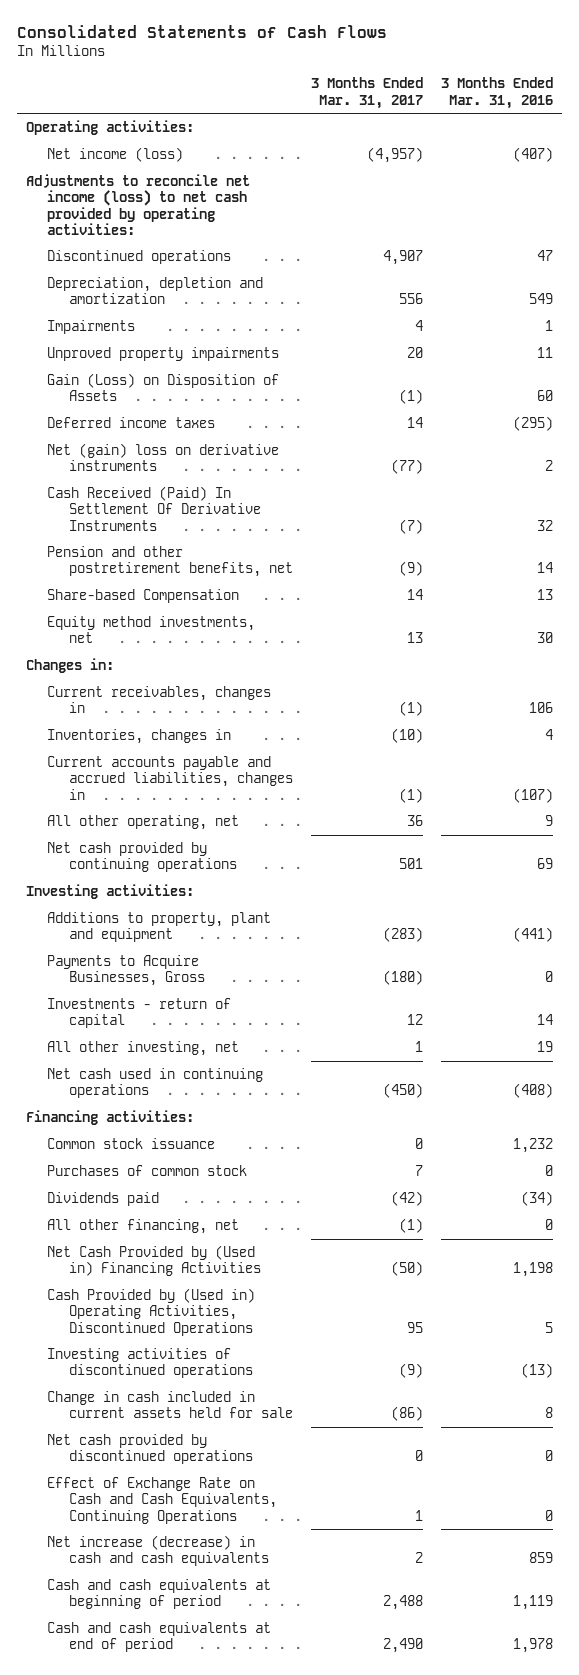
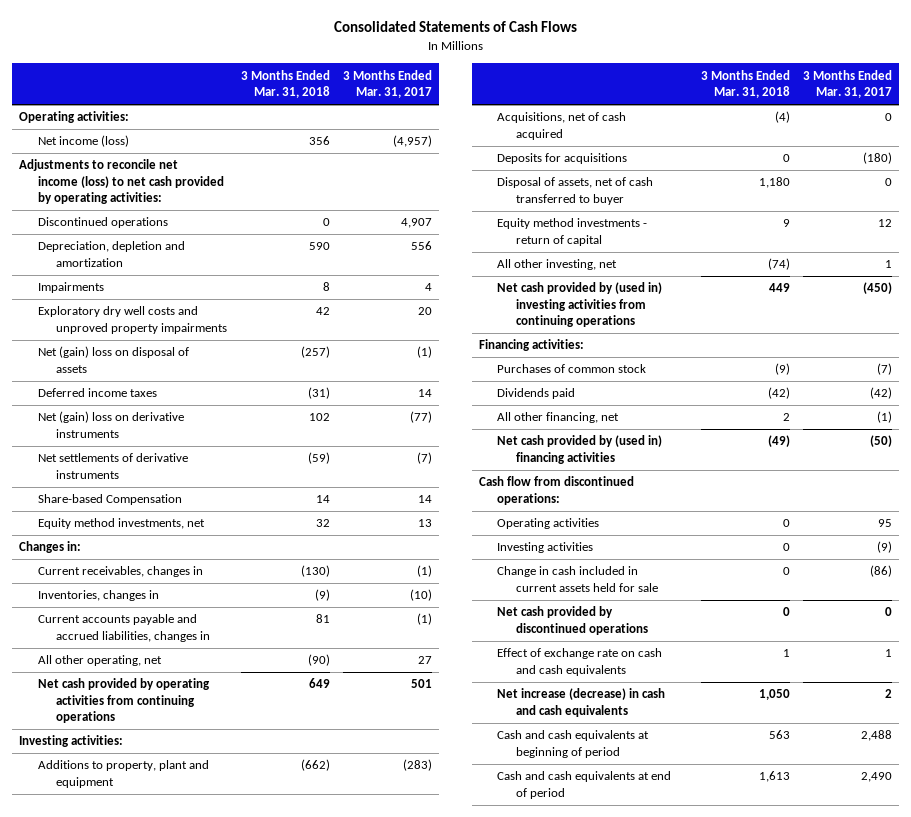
- | 3 Months Ended Mar. 31, 2017 | 3 Months Ended Mar. 31, 2016
+ | 3 Months Ended Mar. 31, 2018 | 3 Months Ended Mar. 31, 2017
- Unproved property impairments | 20 | 11
- Gain (Loss) on Disposition of Assets | (1) | 60
+ Exploratory dry well costs and unproved property impairments | 42 | 20
+ Net (gain) loss on disposal of assets | (257) | (1)
- Cash Received (Paid) In Settlement Of Derivative Instruments | (7) | 32
- Pension and other postretirement benefits, net | (9) | 14
+ Net settlements of derivative instruments | (59) | (7)
- All other operating, net | 36 | 9
- Net cash provided by continuing operations | 501 | 69
+ All other operating, net | (90) | 27
+ Net cash provided by operating activities from continuing operations | 649 | 501
- Payments to Acquire Businesses, Gross | (180) | 0
- Investments - return of capital | 12 | 14
+ Acquisitions, net of cash acquired | (4) | 0
+ Deposits for acquisitions | 0 | (180)
+ Disposal of assets, net of cash transferred to buyer | 1,180 | 0
+ Equity method investments - return of capital | 9 | 12
- Net cash used in continuing operations | (450) | (408)
+ Net cash provided by (used in) investing activities from continuing operations | 449 | (450)
- Common stock issuance | 0 | 1,232
- Purchases of common stock | 7 | 0
+ Purchases of common stock | (9) | (7)
- Net Cash Provided by (Used in) Financing Activities | (50) | 1,198
- Cash Provided by (Used in) Operating Activities, Discontinued Operations | 95 | 5
- Investing activities of discontinued operations | (9) | (13)
+ Net cash provided by (used in) financing activities | (49) | (50)
+ Cash flow from discontinued operations:
+ Operating activities | 0 | 95
+ Investing activities | 0 | (9)
- Effect of Exchange Rate on Cash and Cash Equivalents, Continuing Operations | 1 | 0
+ Effect of exchange rate on cash and cash equivalents | 1 | 1

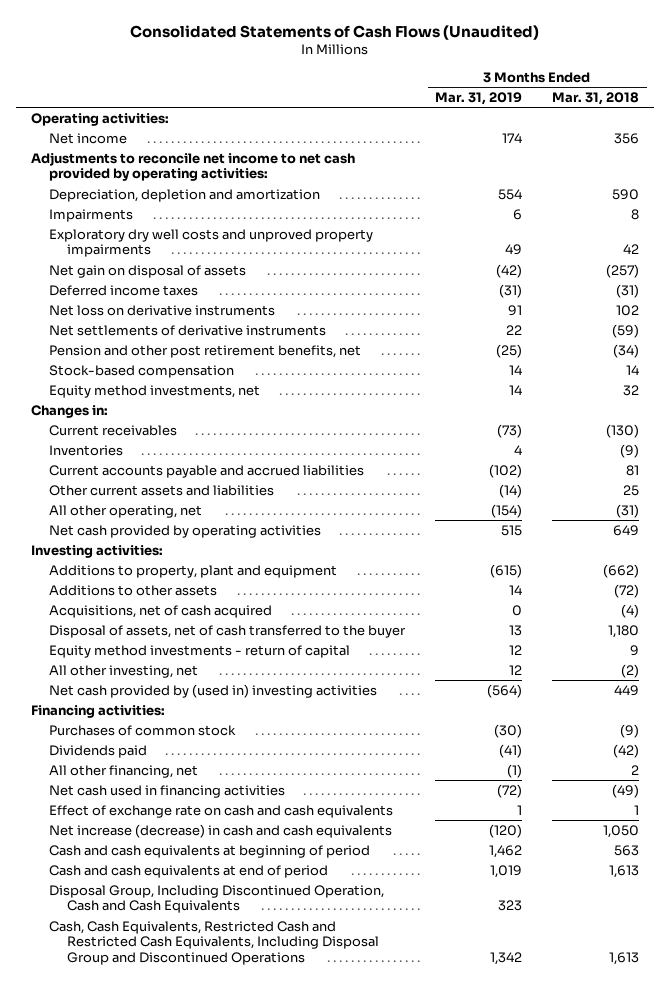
- Consolidated Statements of Cash Flows
+ Consolidated Statements of Cash Flows (Unaudited)
- | 3 Months Ended Mar. 31, 2018 | 3 Months Ended Mar. 31, 2017
+ | 3 Months Ended Mar. 31, 2019 | 3 Months Ended Mar. 31, 2018
- Net income (loss) | 356 | (4,957)
- Adjustments to reconcile net income (loss) to net cash provided by operating activities:
- Discontinued operations | 0 | 4,907
+ Net income | 174 | 356
+ Adjustments to reconcile net income to net cash provided by operating activities:
- Net (gain) loss on disposal of assets | (257) | (1)
+ Net gain on disposal of assets | (42) | (257)
- Net (gain) loss on derivative instruments | 102 | (77)
+ Net loss on derivative instruments | 91 | 102
- Share-based Compensation | 14 | 14
+ Pension and other post retirement benefits, net | (25) | (34)
+ Stock-based compensation | 14 | 14
- Current receivables, changes in | (130) | (1)
- Inventories, changes in | (9) | (10)
- Current accounts payable and accrued liabilities, changes in | 81 | (1)
- All other operating, net | (90) | 27
- Net cash provided by operating activities from continuing operations | 649 | 501
+ Current receivables | (73) | (130)
+ Inventories | 4 | (9)
+ Current accounts payable and accrued liabilities | (102) | 81
+ Other current assets and liabilities | (14) | 25
+ All other operating, net | (154) | (31)
+ Net cash provided by operating activities | 515 | 649
+ Additions to other assets | 14 | (72)
- Deposits for acquisitions | 0 | (180)
- Disposal of assets, net of cash transferred to buyer | 1,180 | 0
+ Disposal of assets, net of cash transferred to the buyer | 13 | 1,180
- All other investing, net | (74) | 1
- Net cash provided by (used in) investing activities from continuing operations | 449 | (450)
+ All other investing, net | 12 | (2)
+ Net cash provided by (used in) investing activities | (564) | 449
- Net cash provided by (used in) financing activities | (49) | (50)
- Cash flow from discontinued operations:
- Operating activities | 0 | 95
- Investing activities | 0 | (9)
- Change in cash included in current assets held for sale | 0 | (86)
- Net cash provided by discontinued operations | 0 | 0
+ Net cash used in financing activities | (72) | (49)
+ Disposal Group, Including Discontinued Operation, Cash and Cash Equivalents | 323 |
+ Cash, Cash Equivalents, Restricted Cash and Restricted Cash Equivalents, Including Disposal Group and Discontinued Operations | 1,342 | 1,613

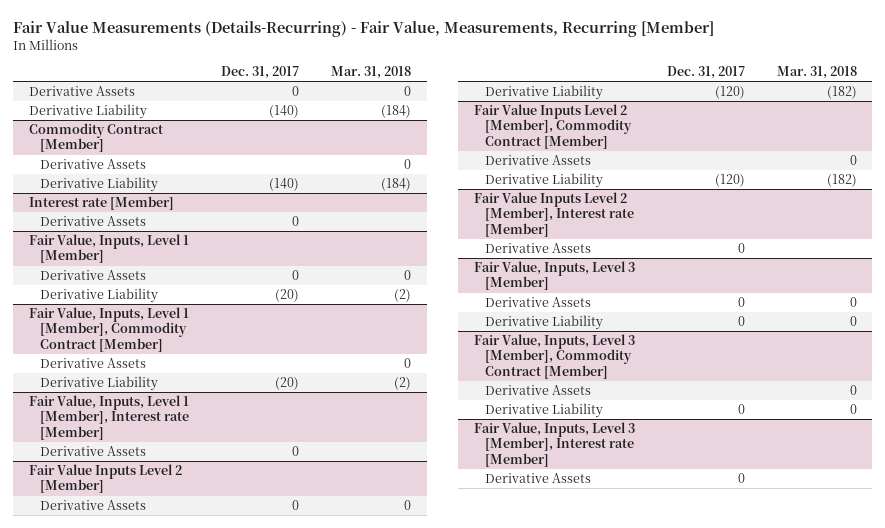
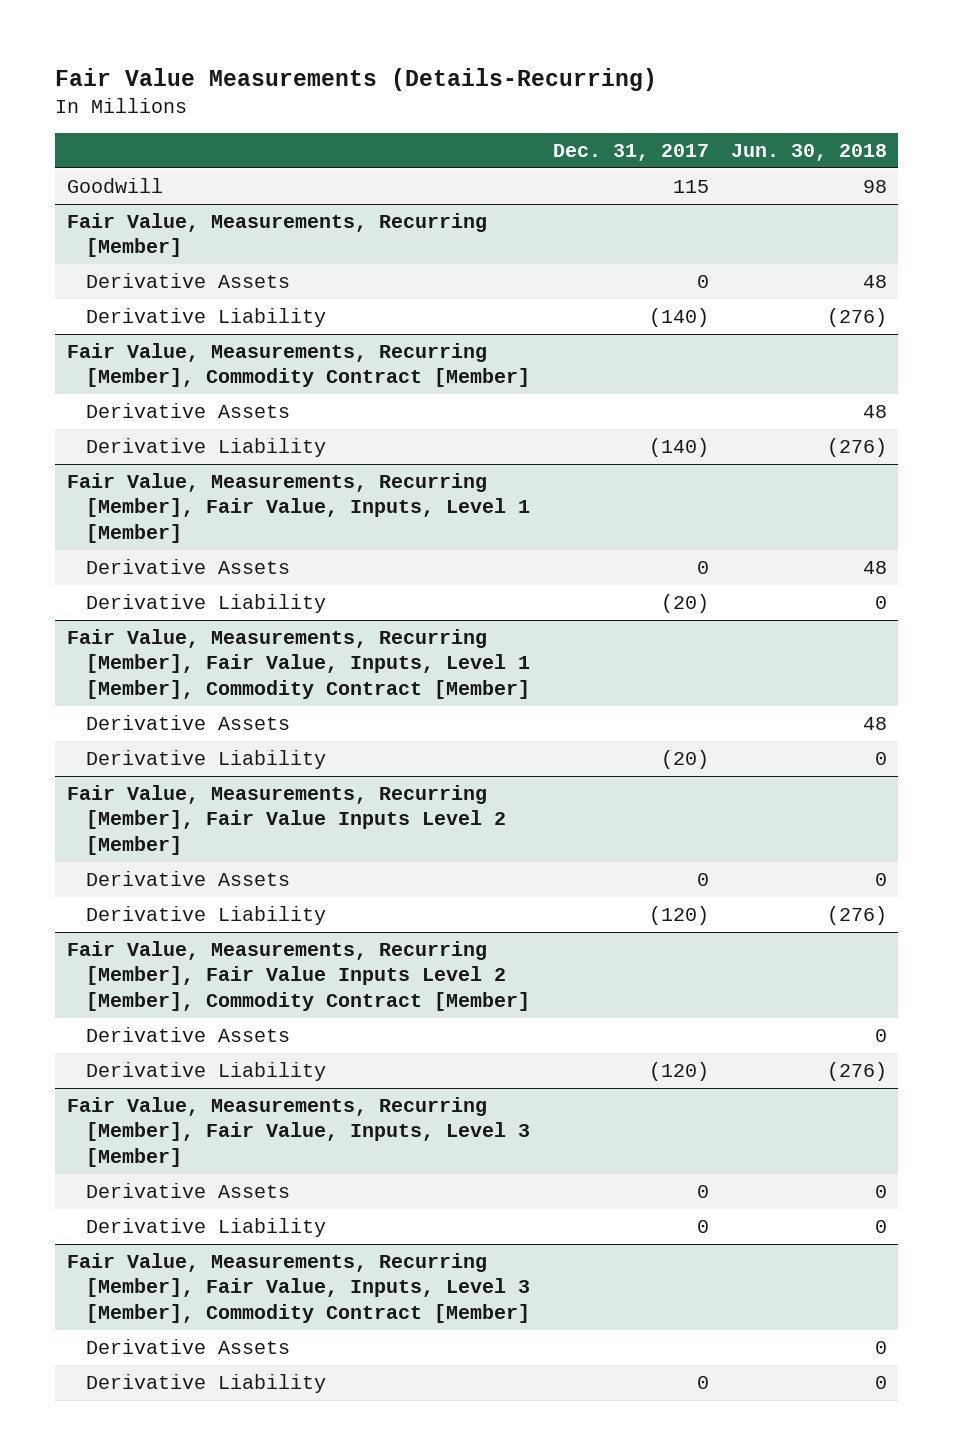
- Fair Value Measurements (Details-Recurring) - Fair Value, Measurements, Recurring [Member]
+ Fair Value Measurements (Details-Recurring)
- | Dec. 31, 2017 | Mar. 31, 2018
+ | Dec. 31, 2017 | Jun. 30, 2018
+ Goodwill | 115 | 98
+ Fair Value, Measurements, Recurring [Member]
- Commodity Contract [Member]
+ Fair Value, Measurements, Recurring [Member], Commodity Contract [Member]
- Interest rate [Member]
- Derivative Assets | 0 |
- Fair Value, Inputs, Level 1 [Member]
+ Fair Value, Measurements, Recurring [Member], Fair Value, Inputs, Level 1 [Member]
- Fair Value, Inputs, Level 1 [Member], Commodity Contract [Member]
+ Fair Value, Measurements, Recurring [Member], Fair Value, Inputs, Level 1 [Member], Commodity Contract [Member]
- Fair Value, Inputs, Level 1 [Member], Interest rate [Member]
- Derivative Assets | 0 |
- Fair Value Inputs Level 2 [Member]
+ Fair Value, Measurements, Recurring [Member], Fair Value Inputs Level 2 [Member]
- Fair Value Inputs Level 2 [Member], Commodity Contract [Member]
+ Fair Value, Measurements, Recurring [Member], Fair Value Inputs Level 2 [Member], Commodity Contract [Member]
- Fair Value Inputs Level 2 [Member], Interest rate [Member]
- Derivative Assets | 0 |
- Fair Value, Inputs, Level 3 [Member]
+ Fair Value, Measurements, Recurring [Member], Fair Value, Inputs, Level 3 [Member]
- Fair Value, Inputs, Level 3 [Member], Commodity Contract [Member]
+ Fair Value, Measurements, Recurring [Member], Fair Value, Inputs, Level 3 [Member], Commodity Contract [Member]
- Fair Value, Inputs, Level 3 [Member], Interest rate [Member]
- Derivative Assets | 0 |

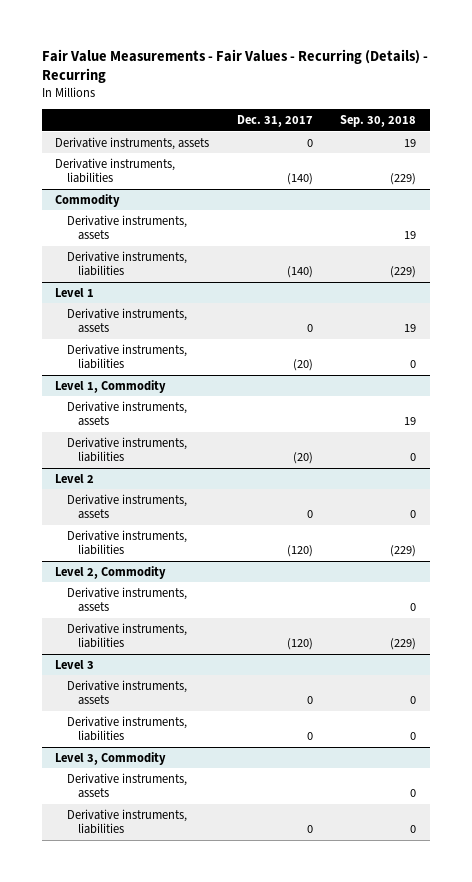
- Fair Value Measurements (Details-Recurring)
+ Fair Value Measurements - Fair Values - Recurring (Details) - Recurring
- | Dec. 31, 2017 | Jun. 30, 2018
+ | Dec. 31, 2017 | Sep. 30, 2018
- Goodwill | 115 | 98
- Fair Value, Measurements, Recurring [Member]
- Derivative Assets | 0 | 48
- Derivative Liability | (140) | (276)
- Fair Value, Measurements, Recurring [Member], Commodity Contract [Member]
- Derivative Assets | | 48
- Derivative Liability | (140) | (276)
- Fair Value, Measurements, Recurring [Member], Fair Value, Inputs, Level 1 [Member]
- Derivative Assets | 0 | 48
- Derivative Liability | (20) | 0
- Fair Value, Measurements, Recurring [Member], Fair Value, Inputs, Level 1 [Member], Commodity Contract [Member]
- Derivative Assets | | 48
- Derivative Liability | (20) | 0
- Fair Value, Measurements, Recurring [Member], Fair Value Inputs Level 2 [Member]
- Derivative Assets | 0 | 0
- Derivative Liability | (120) | (276)
- Fair Value, Measurements, Recurring [Member], Fair Value Inputs Level 2 [Member], Commodity Contract [Member]
- Derivative Assets | | 0
- Derivative Liability | (120) | (276)
- Fair Value, Measurements, Recurring [Member], Fair Value, Inputs, Level 3 [Member]
- Derivative Assets | 0 | 0
- Derivative Liability | 0 | 0
- Fair Value, Measurements, Recurring [Member], Fair Value, Inputs, Level 3 [Member], Commodity Contract [Member]
- Derivative Assets | | 0
- Derivative Liability | 0 | 0
+ Derivative instruments, assets | 0 | 19
+ Derivative instruments, liabilities | (140) | (229)
+ Commodity
+ Derivative instruments, assets | | 19
+ Derivative instruments, liabilities | (140) | (229)
+ Level 1
+ Derivative instruments, assets | 0 | 19
+ Derivative instruments, liabilities | (20) | 0
+ Level 1, Commodity
+ Derivative instruments, assets | | 19
+ Derivative instruments, liabilities | (20) | 0
+ Level 2
+ Derivative instruments, assets | 0 | 0
+ Derivative instruments, liabilities | (120) | (229)
+ Level 2, Commodity
+ Derivative instruments, assets | | 0
+ Derivative instruments, liabilities | (120) | (229)
+ Level 3
+ Derivative instruments, assets | 0 | 0
+ Derivative instruments, liabilities | 0 | 0
+ Level 3, Commodity
+ Derivative instruments, assets | | 0
+ Derivative instruments, liabilities | 0 | 0

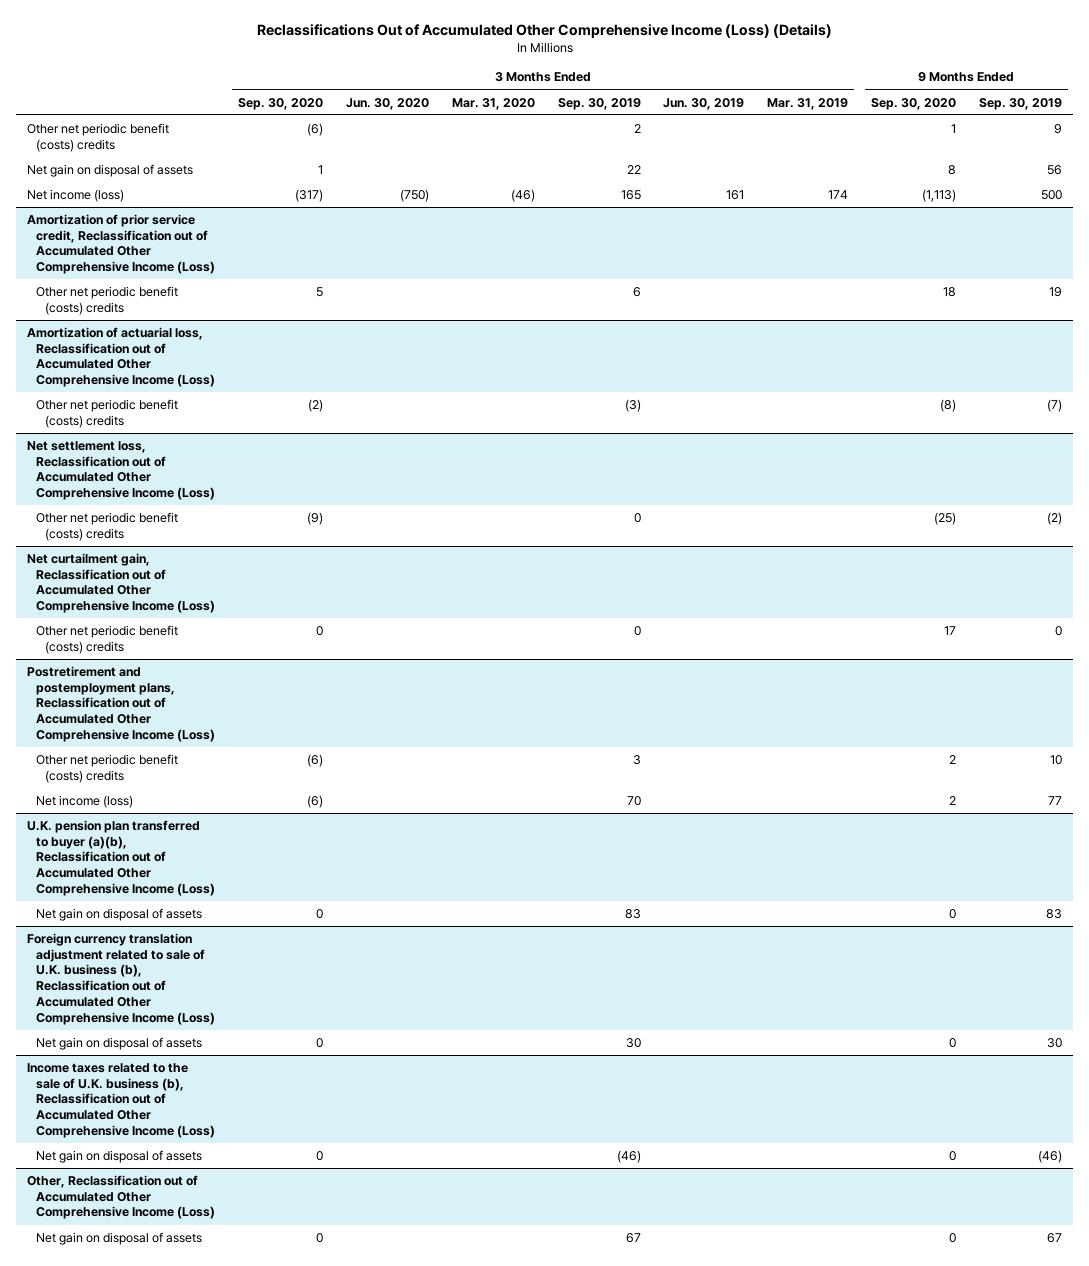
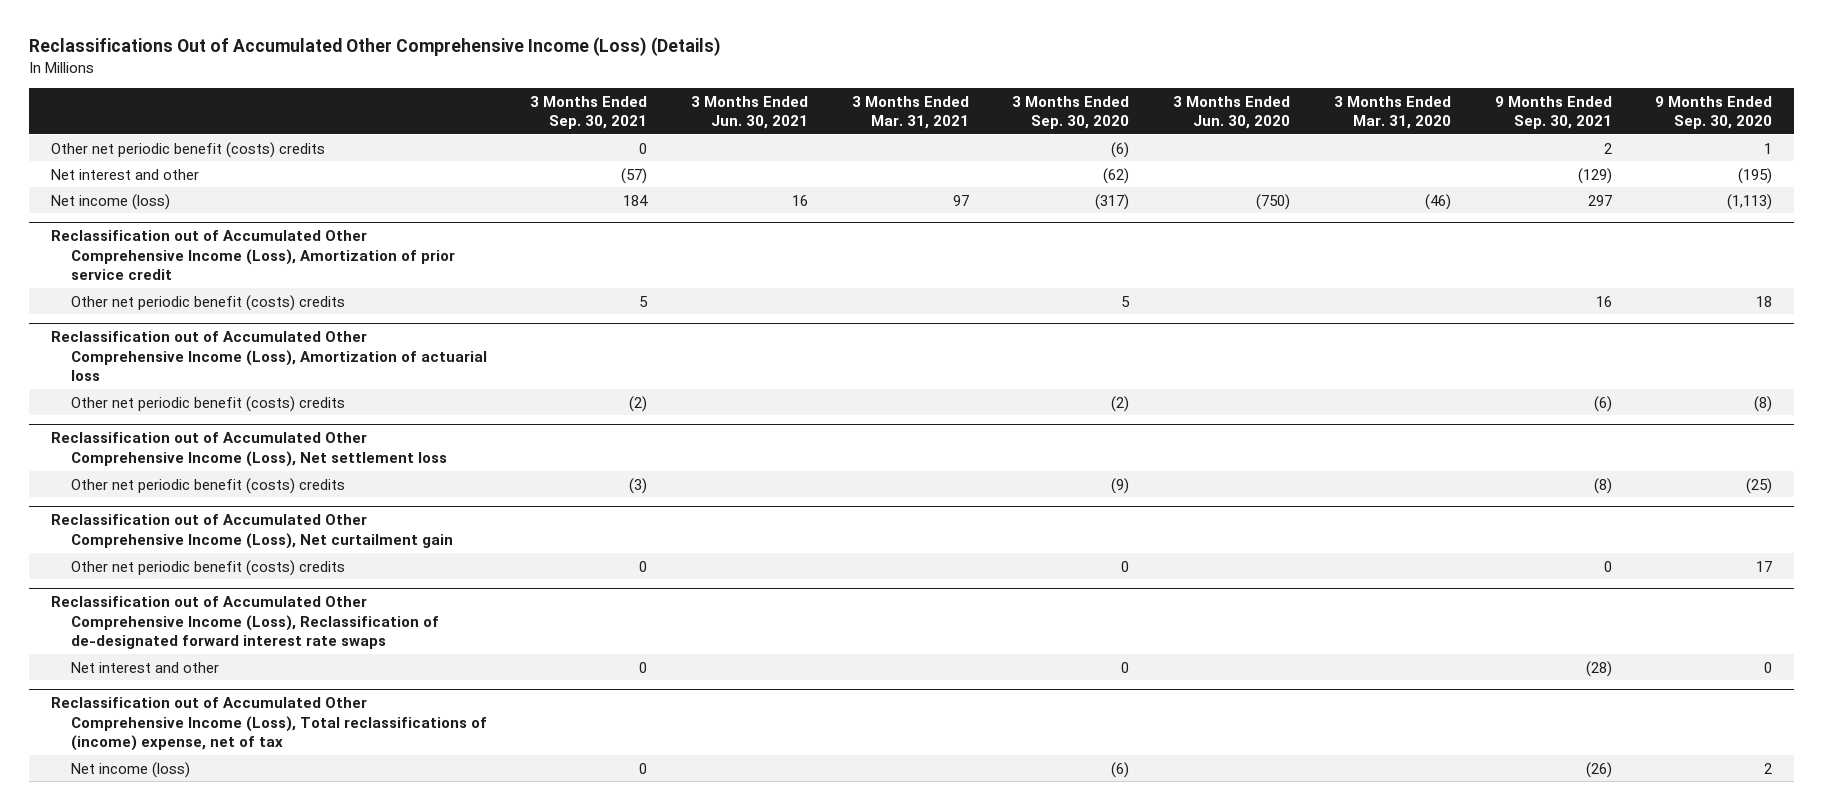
- | 3 Months Ended Sep. 30, 2020 | 3 Months Ended Jun. 30, 2020 | 3 Months Ended Mar. 31, 2020 | 3 Months Ended Sep. 30, 2019 | 3 Months Ended Jun. 30, 2019 | 3 Months Ended Mar. 31, 2019 | 9 Months Ended Sep. 30, 2020 | 9 Months Ended Sep. 30, 2019
+ | 3 Months Ended Sep. 30, 2021 | 3 Months Ended Jun. 30, 2021 | 3 Months Ended Mar. 31, 2021 | 3 Months Ended Sep. 30, 2020 | 3 Months Ended Jun. 30, 2020 | 3 Months Ended Mar. 31, 2020 | 9 Months Ended Sep. 30, 2021 | 9 Months Ended Sep. 30, 2020
- Net gain on disposal of assets | 1 | | | 22 | | | 8 | 56
+ Net interest and other | (57) | | | (62) | | | (129) | (195)
- Amortization of prior service credit, Reclassification out of Accumulated Other Comprehensive Income (Loss)
+ Reclassification out of Accumulated Other Comprehensive Income (Loss), Amortization of prior service credit
- Amortization of actuarial loss, Reclassification out of Accumulated Other Comprehensive Income (Loss)
+ Reclassification out of Accumulated Other Comprehensive Income (Loss), Amortization of actuarial loss
- Net settlement loss, Reclassification out of Accumulated Other Comprehensive Income (Loss)
+ Reclassification out of Accumulated Other Comprehensive Income (Loss), Net settlement loss
- Net curtailment gain, Reclassification out of Accumulated Other Comprehensive Income (Loss)
+ Reclassification out of Accumulated Other Comprehensive Income (Loss), Net curtailment gain
- Postretirement and postemployment plans, Reclassification out of Accumulated Other Comprehensive Income (Loss)
- Other net periodic benefit (costs) credits | (6) | | | 3 | | | 2 | 10
+ Reclassification out of Accumulated Other Comprehensive Income (Loss), Reclassification of de-designated forward interest rate swaps
+ Net interest and other | 0 | | | 0 | | | (28) | 0
+ Reclassification out of Accumulated Other Comprehensive Income (Loss), Total reclassifications of (income) expense, net of tax
- U.K. pension plan transferred to buyer (a)(b), Reclassification out of Accumulated Other Comprehensive Income (Loss)
- Net gain on disposal of assets | 0 | | | 83 | | | 0 | 83
- Foreign currency translation adjustment related to sale of U.K. business (b), Reclassification out of Accumulated Other Comprehensive Income (Loss)
- Net gain on disposal of assets | 0 | | | 30 | | | 0 | 30
- Income taxes related to the sale of U.K. business (b), Reclassification out of Accumulated Other Comprehensive Income (Loss)
- Net gain on disposal of assets | 0 | | | (46) | | | 0 | (46)
- Other, Reclassification out of Accumulated Other Comprehensive Income (Loss)
- Net gain on disposal of assets | 0 | | | 67 | | | 0 | 67

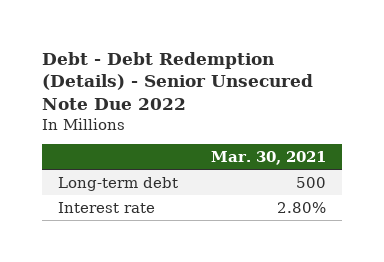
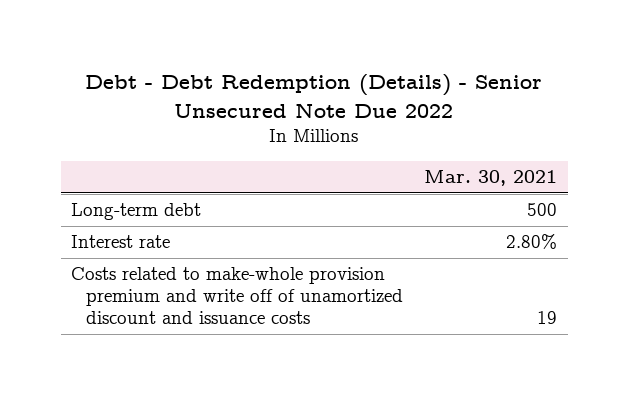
+ Costs related to make-whole provision premium and write off of unamortized discount and issuance costs | 19

